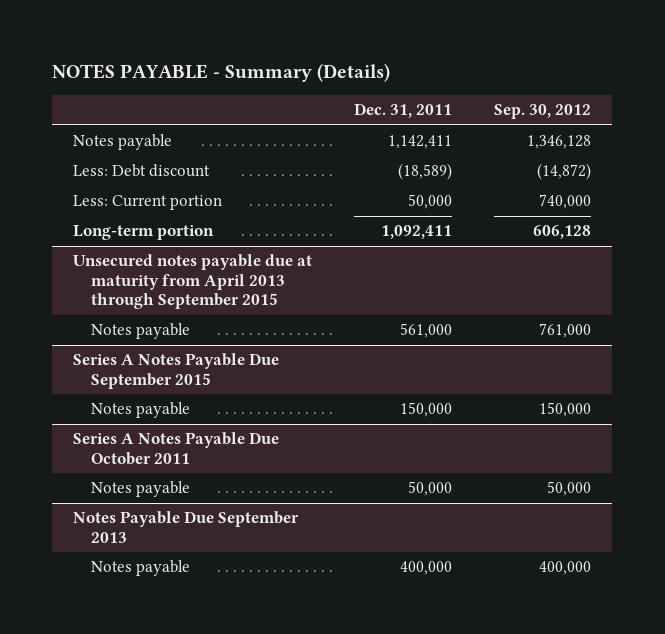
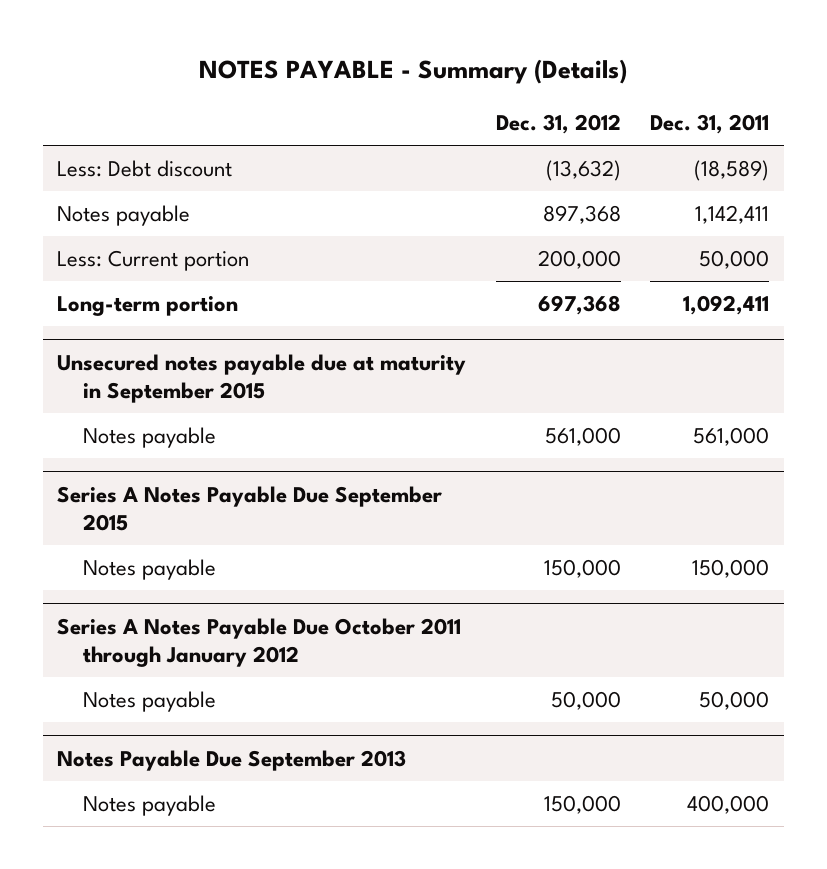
- | Dec. 31, 2011 | Sep. 30, 2012
+ | Dec. 31, 2012 | Dec. 31, 2011
moved down: Notes payable | 897,368 | 1,142,411
- Unsecured notes payable due at maturity from April 2013 through September 2015
+ Unsecured notes payable due at maturity in September 2015
- Series A Notes Payable Due October 2011
+ Series A Notes Payable Due October 2011 through January 2012

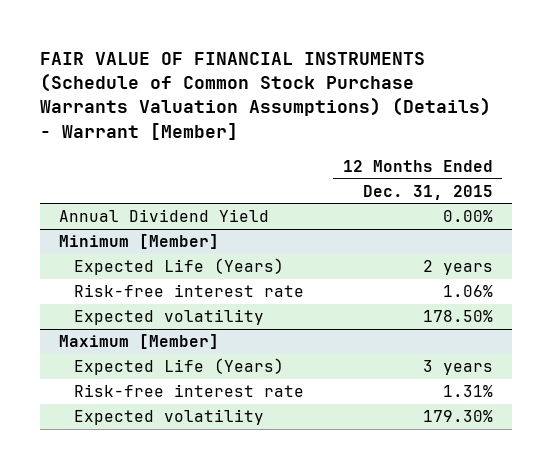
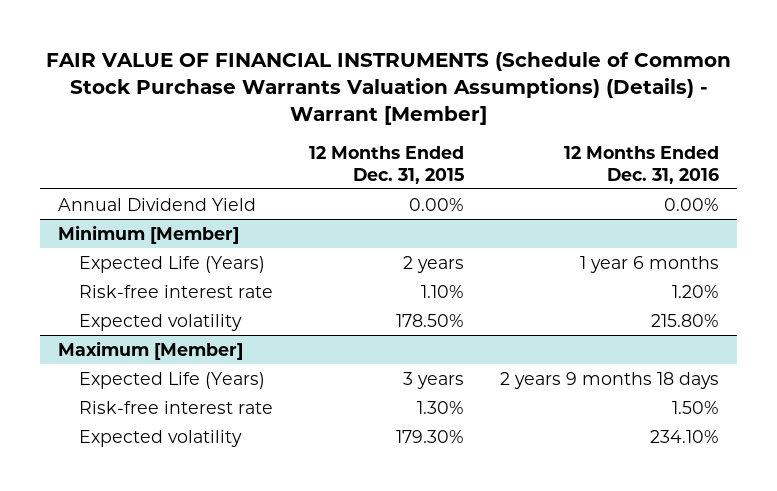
- | 12 Months Ended Dec. 31, 2015
+ | 12 Months Ended Dec. 31, 2015 | 12 Months Ended Dec. 31, 2016
@ Minimum [Member]
- Risk-free interest rate | 1.06%
+ Risk-free interest rate | 1.10% | 1.20%
@ Maximum [Member]
- Risk-free interest rate | 1.31%
+ Risk-free interest rate | 1.30% | 1.50%

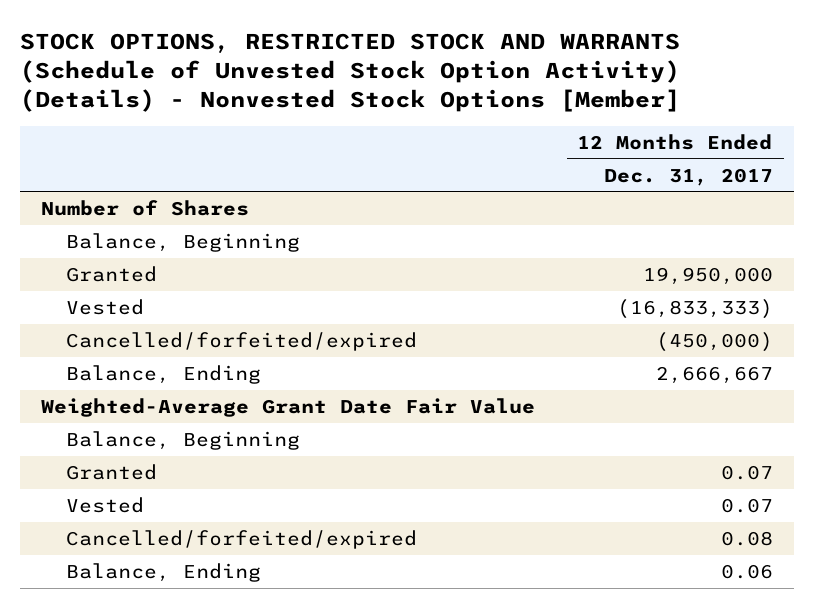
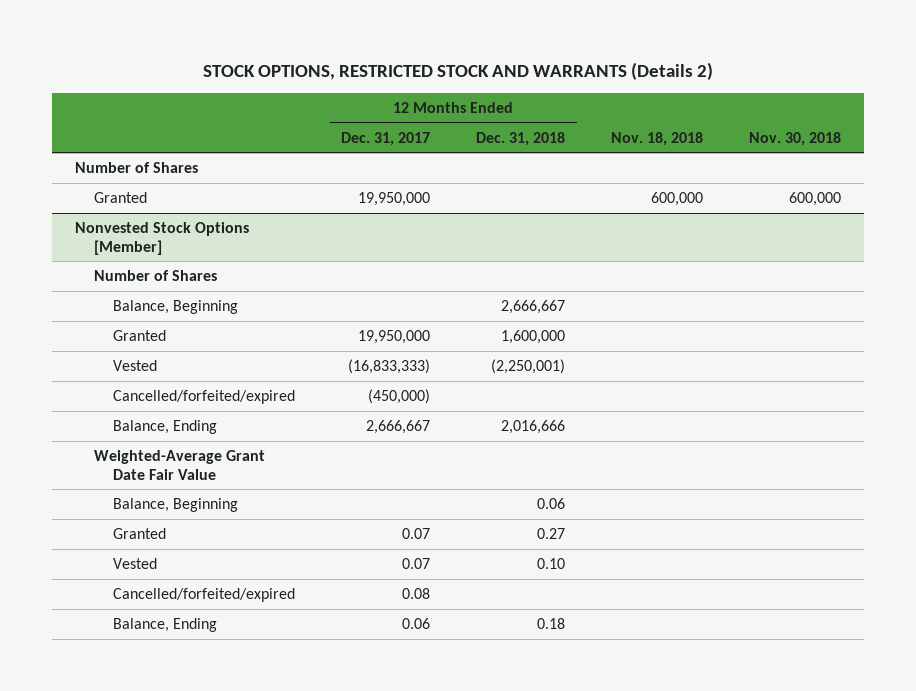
- STOCK OPTIONS, RESTRICTED STOCK AND WARRANTS (Schedule of Unvested Stock Option Activity) (Details) - Nonvested Stock Options [Member]
+ STOCK OPTIONS, RESTRICTED STOCK AND WARRANTS (Details 2)
- | 12 Months Ended Dec. 31, 2017
+ | 12 Months Ended Dec. 31, 2017 | 12 Months Ended Dec. 31, 2018 | Nov. 18, 2018 | Nov. 30, 2018
+ Granted | 19,950,000 | | 600,000 | 600,000
+ Nonvested Stock Options [Member]
+ Number of Shares

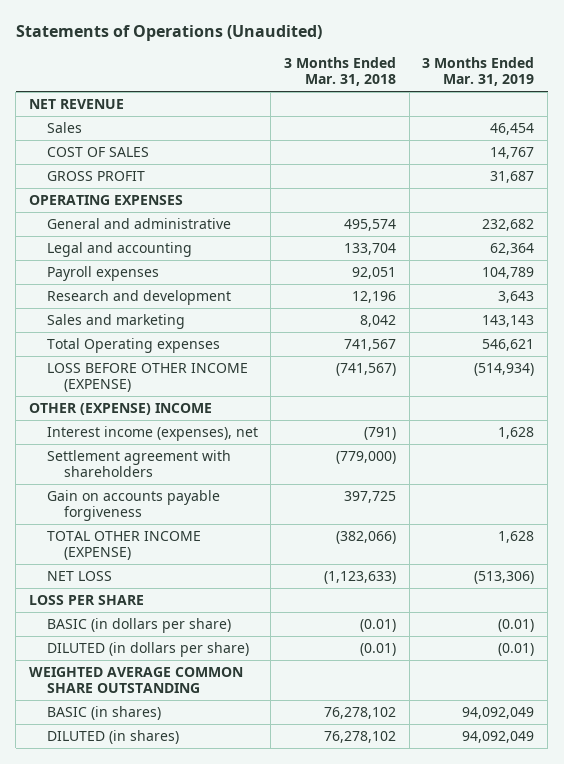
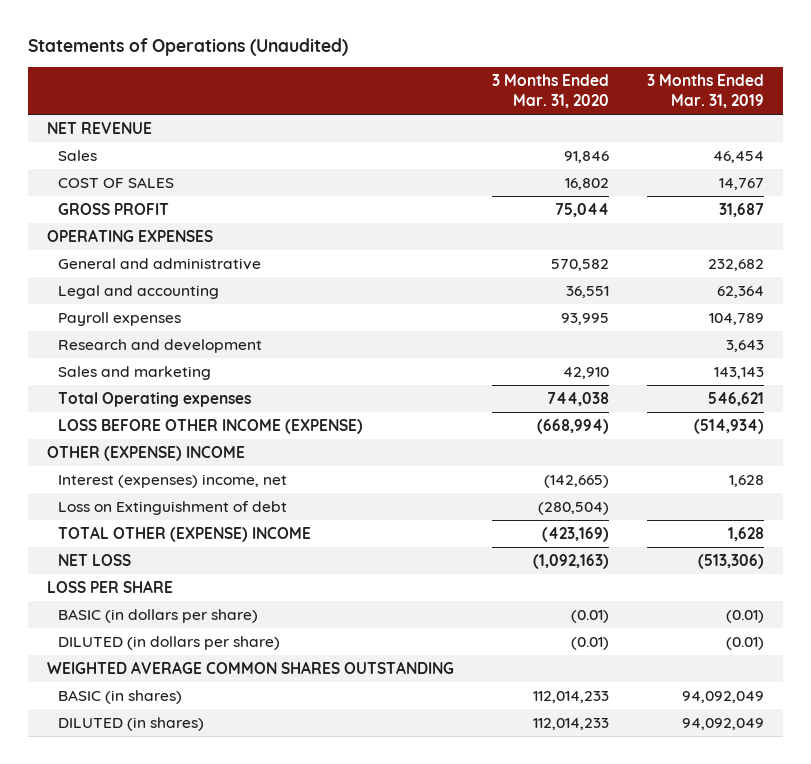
- | 3 Months Ended Mar. 31, 2018 | 3 Months Ended Mar. 31, 2019
+ | 3 Months Ended Mar. 31, 2020 | 3 Months Ended Mar. 31, 2019
- Interest income (expenses), net | (791) | 1,628
- Settlement agreement with shareholders | (779,000) |
- Gain on accounts payable forgiveness | 397,725 |
- TOTAL OTHER INCOME (EXPENSE) | (382,066) | 1,628
+ Interest (expenses) income, net | (142,665) | 1,628
+ Loss on Extinguishment of debt | (280,504) |
+ TOTAL OTHER (EXPENSE) INCOME | (423,169) | 1,628
- WEIGHTED AVERAGE COMMON SHARE OUTSTANDING
+ WEIGHTED AVERAGE COMMON SHARES OUTSTANDING

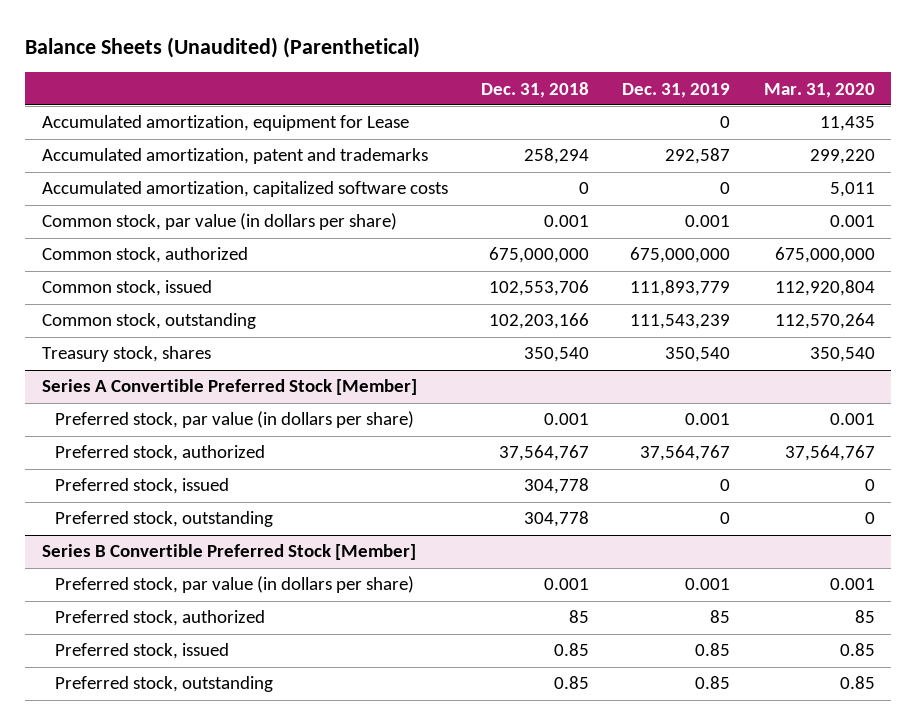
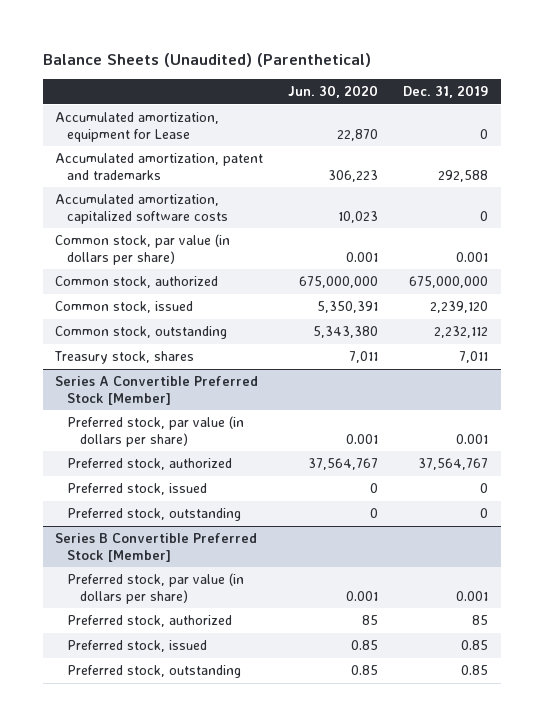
- | Dec. 31, 2018 | Dec. 31, 2019 | Mar. 31, 2020
+ | Jun. 30, 2020 | Dec. 31, 2019
- Accumulated amortization, patent and trademarks | 258,294 | 292,587 | 299,220
+ Accumulated amortization, patent and trademarks | 306,223 | 292,588
- Common stock, issued | 102,553,706 | 111,893,779 | 112,920,804
- Common stock, outstanding | 102,203,166 | 111,543,239 | 112,570,264
- Treasury stock, shares | 350,540 | 350,540 | 350,540
+ Common stock, issued | 5,350,391 | 2,239,120
+ Common stock, outstanding | 5,343,380 | 2,232,112
+ Treasury stock, shares | 7,011 | 7,011

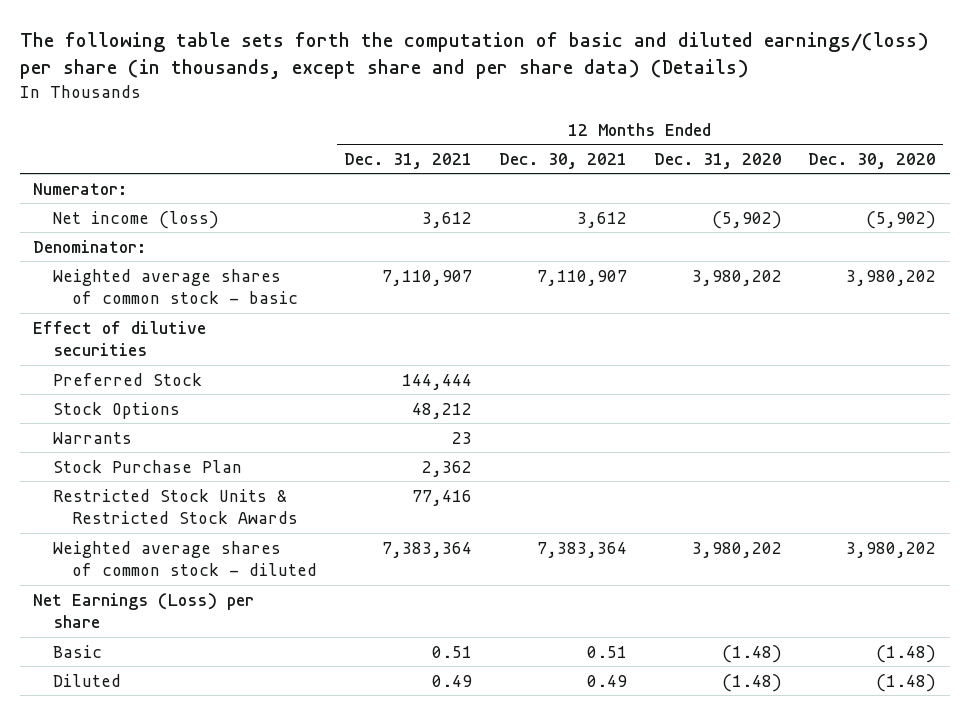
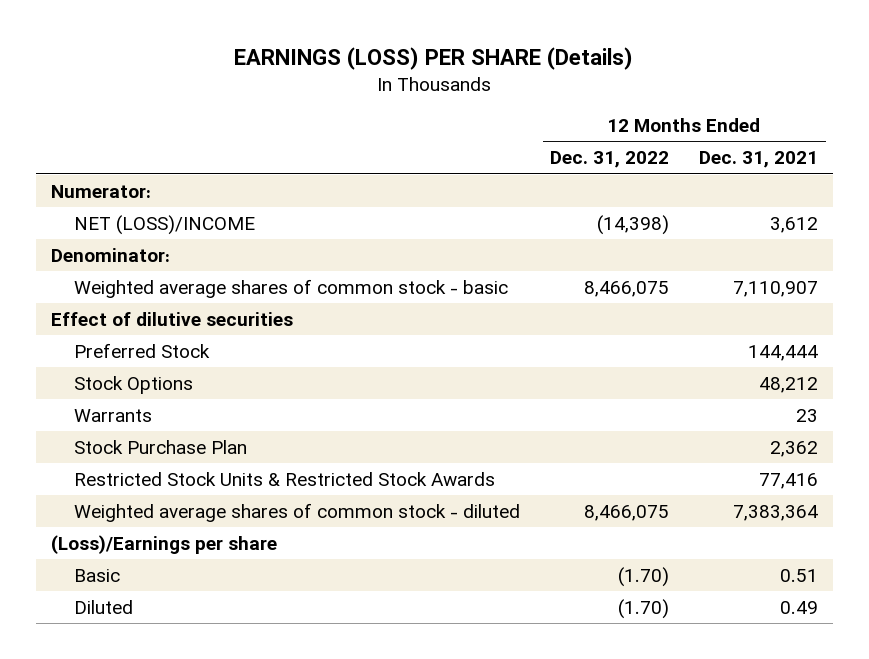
- The following table sets forth the computation of basic and diluted earnings/(loss) per share (in thousands, except share and per share data) (Details)
+ EARNINGS (LOSS) PER SHARE (Details)
- | 12 Months Ended Dec. 31, 2021 | 12 Months Ended Dec. 30, 2021 | 12 Months Ended Dec. 31, 2020 | 12 Months Ended Dec. 30, 2020
+ | 12 Months Ended Dec. 31, 2022 | 12 Months Ended Dec. 31, 2021
- Net income (loss) | 3,612 | 3,612 | (5,902) | (5,902)
+ NET (LOSS)/INCOME | (14,398) | 3,612
- Net Earnings (Loss) per share
+ (Loss)/Earnings per share

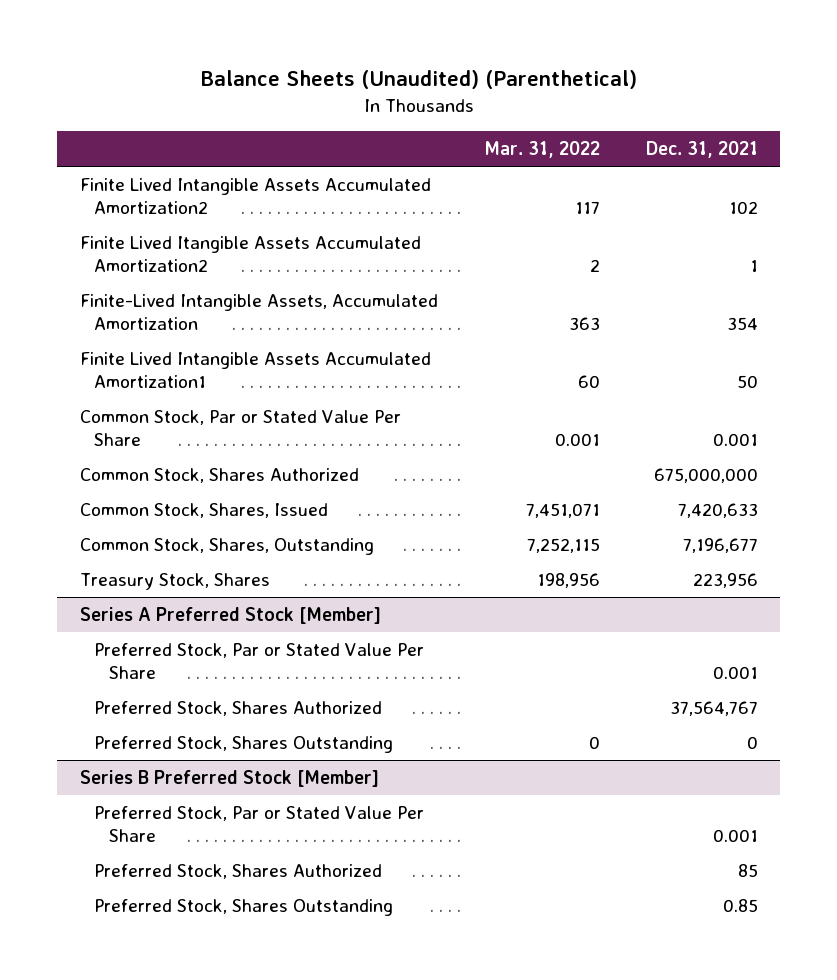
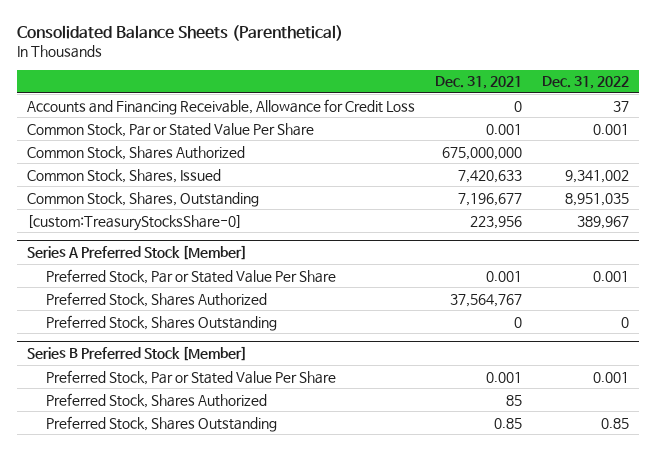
- Balance Sheets (Unaudited) (Parenthetical)
+ Consolidated Balance Sheets (Parenthetical)
- | Mar. 31, 2022 | Dec. 31, 2021
+ | Dec. 31, 2021 | Dec. 31, 2022
- Finite Lived Intangible Assets Accumulated Amortization2 | 117 | 102
- Finite Lived Itangible Assets Accumulated Amortization2 | 2 | 1
- Finite-Lived Intangible Assets, Accumulated Amortization | 363 | 354
- Finite Lived Intangible Assets Accumulated Amortization1 | 60 | 50
+ Accounts and Financing Receivable, Allowance for Credit Loss | 0 | 37
- Treasury Stock, Shares | 198,956 | 223,956
+ [custom:TreasuryStocksShare-0] | 223,956 | 389,967

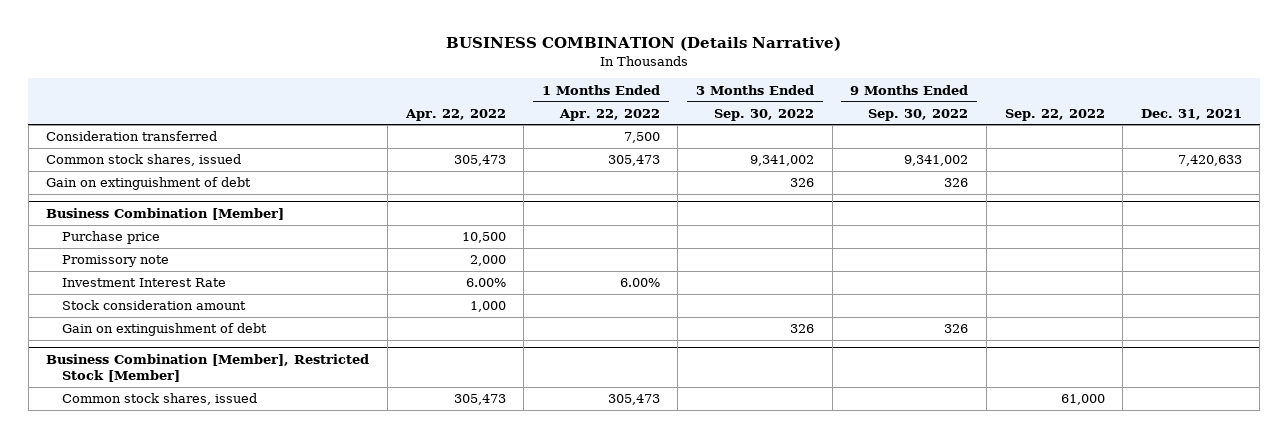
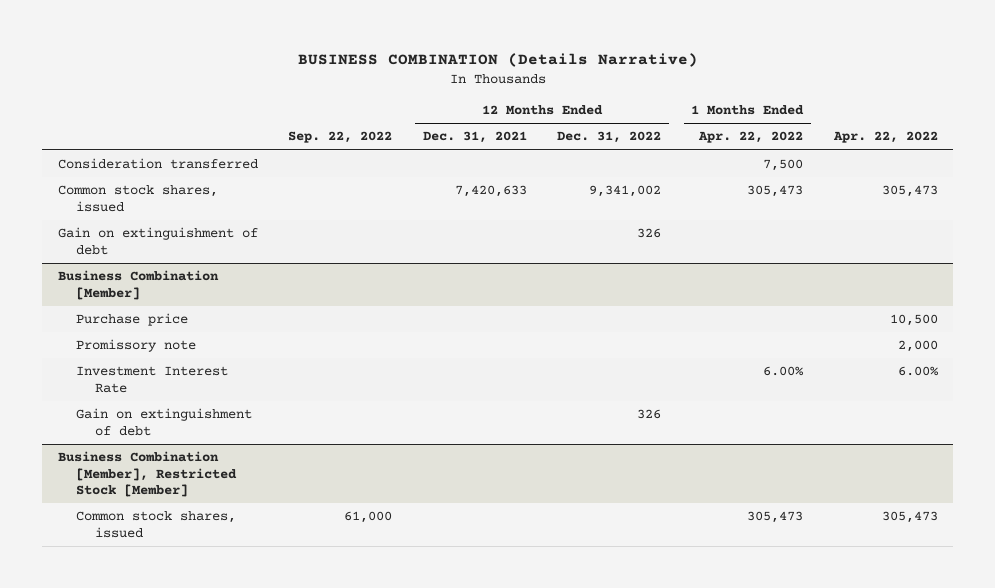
- | Apr. 22, 2022 | 1 Months Ended Apr. 22, 2022 | 3 Months Ended Sep. 30, 2022 | 9 Months Ended Sep. 30, 2022 | Sep. 22, 2022 | Dec. 31, 2021
+ | Sep. 22, 2022 | 12 Months Ended Dec. 31, 2021 | 12 Months Ended Dec. 31, 2022 | 1 Months Ended Apr. 22, 2022 | Apr. 22, 2022
@ Business Combination [Member]
- Stock consideration amount | 1,000 | | | | |

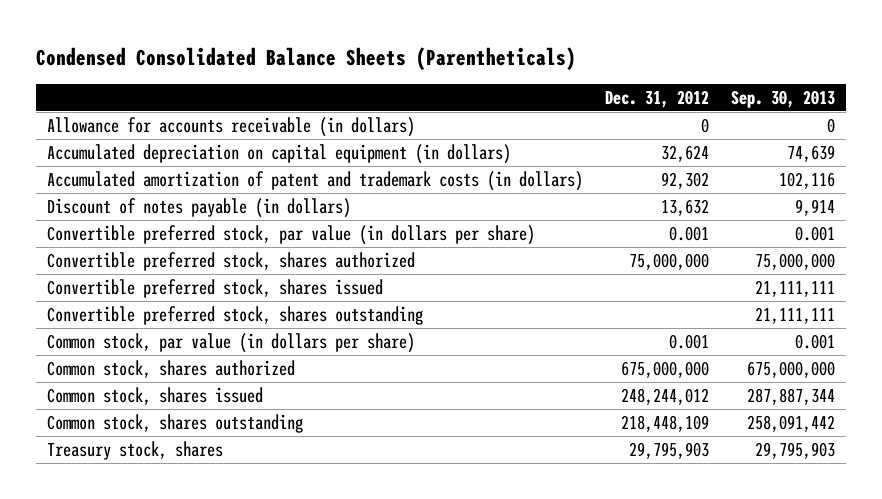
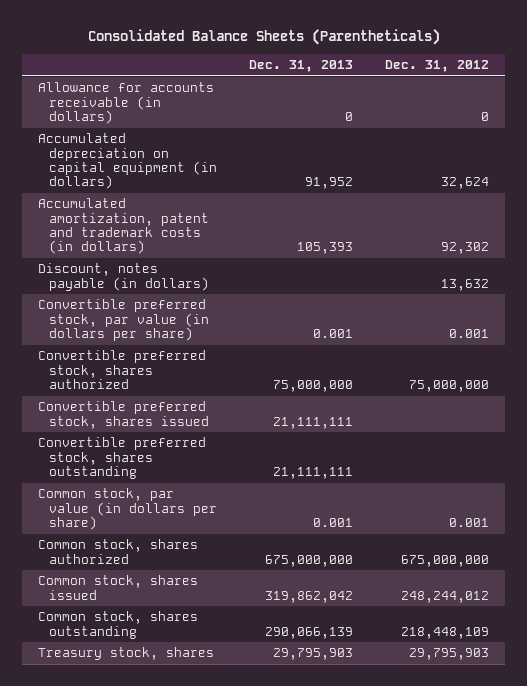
- Condensed Consolidated Balance Sheets (Parentheticals)
+ Consolidated Balance Sheets (Parentheticals)
- | Dec. 31, 2012 | Sep. 30, 2013
+ | Dec. 31, 2013 | Dec. 31, 2012
- Accumulated amortization of patent and trademark costs (in dollars) | 92,302 | 102,116
- Discount of notes payable (in dollars) | 13,632 | 9,914
+ Accumulated amortization, patent and trademark costs (in dollars) | 105,393 | 92,302
+ Discount, notes payable (in dollars) | | 13,632

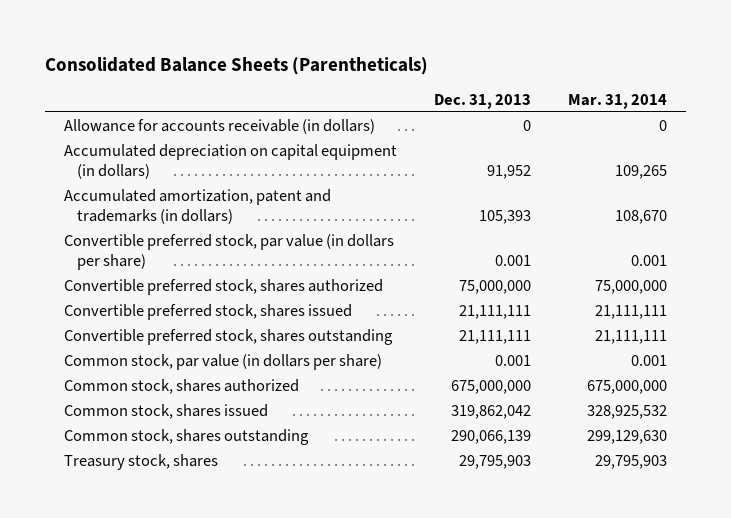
- | Dec. 31, 2013 | Dec. 31, 2012
+ | Dec. 31, 2013 | Mar. 31, 2014
- Accumulated amortization, patent and trademark costs (in dollars) | 105,393 | 92,302
- Discount, notes payable (in dollars) | | 13,632
+ Accumulated amortization, patent and trademarks (in dollars) | 105,393 | 108,670

